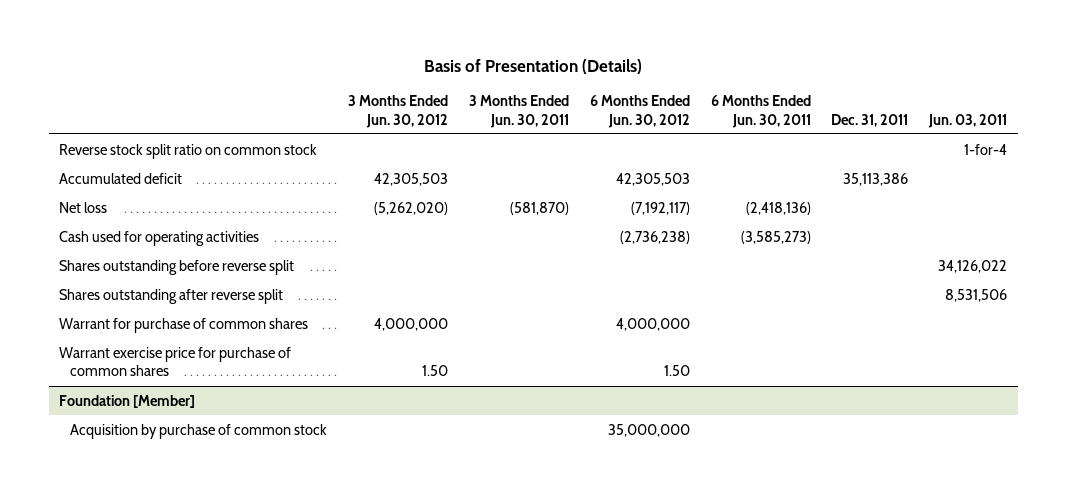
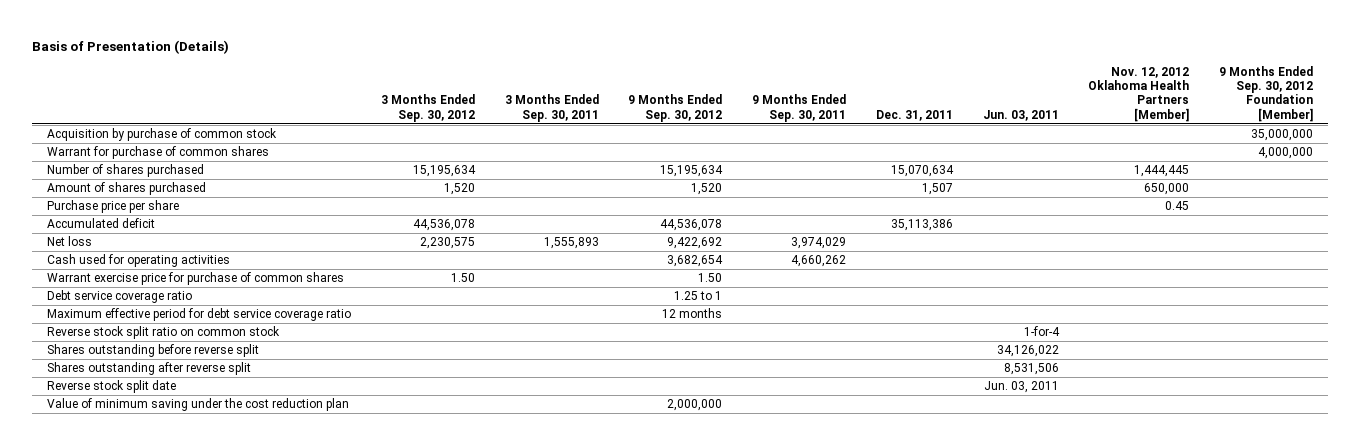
- | 3 Months Ended Jun. 30, 2012 | 3 Months Ended Jun. 30, 2011 | 6 Months Ended Jun. 30, 2012 | 6 Months Ended Jun. 30, 2011 | Dec. 31, 2011 | Jun. 03, 2011
+ | 3 Months Ended Sep. 30, 2012 | 3 Months Ended Sep. 30, 2011 | 9 Months Ended Sep. 30, 2012 | 9 Months Ended Sep. 30, 2011 | Dec. 31, 2011 | Jun. 03, 2011 | Nov. 12, 2012 Oklahoma Health Partners [Member] | 9 Months Ended Sep. 30, 2012 Foundation [Member]
+ Acquisition by purchase of common stock | | | | | | | | 35,000,000
moved up: Warrant for purchase of common shares | | | | | | | | 4,000,000
+ Number of shares purchased | 15,195,634 | | 15,195,634 | | 15,070,634 | | 1,444,445 |
+ Amount of shares purchased | 1,520 | | 1,520 | | 1,507 | | 650,000 |
+ Purchase price per share | | | | | | | 0.45 |
moved up: Warrant exercise price for purchase of common shares | 1.50 | | 1.50 | | | | |
+ Debt service coverage ratio | | | 1.25 to 1 | | | | |
+ Maximum effective period for debt service coverage ratio | | | 12 months | | | | |
moved down: Reverse stock split ratio on common stock | | | | | | 1-for-4 | |
- Foundation [Member]
- Acquisition by purchase of common stock | | | 35,000,000 | | |
+ Reverse stock split date | | | | | | Jun. 03, 2011 | |
+ Value of minimum saving under the cost reduction plan | | | 2,000,000 | | | | |

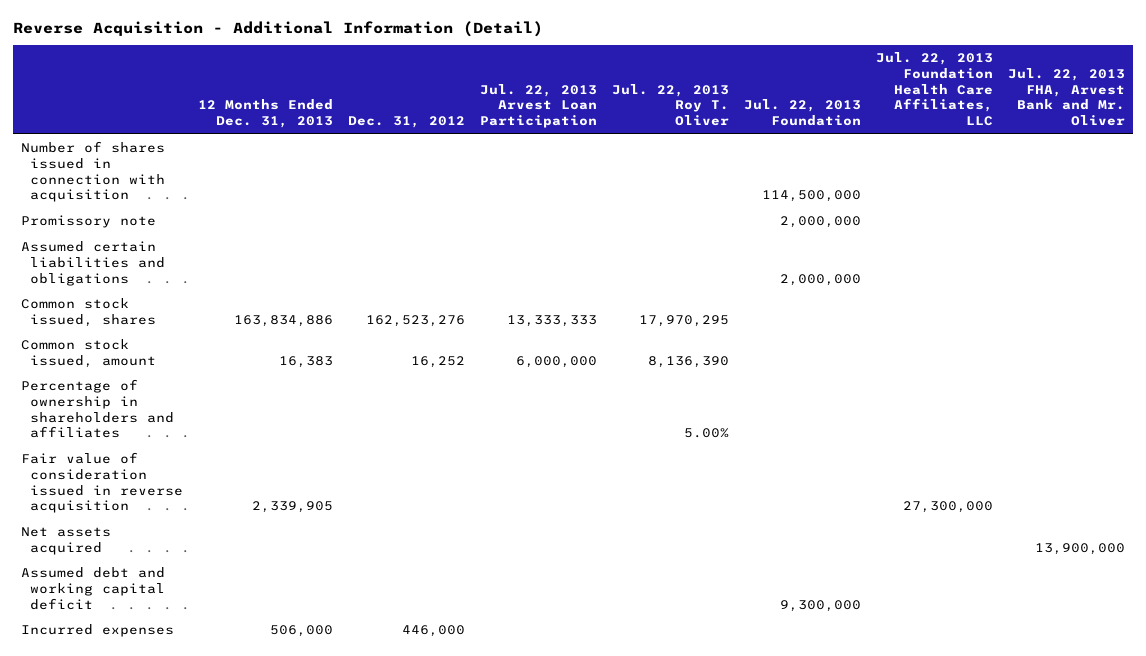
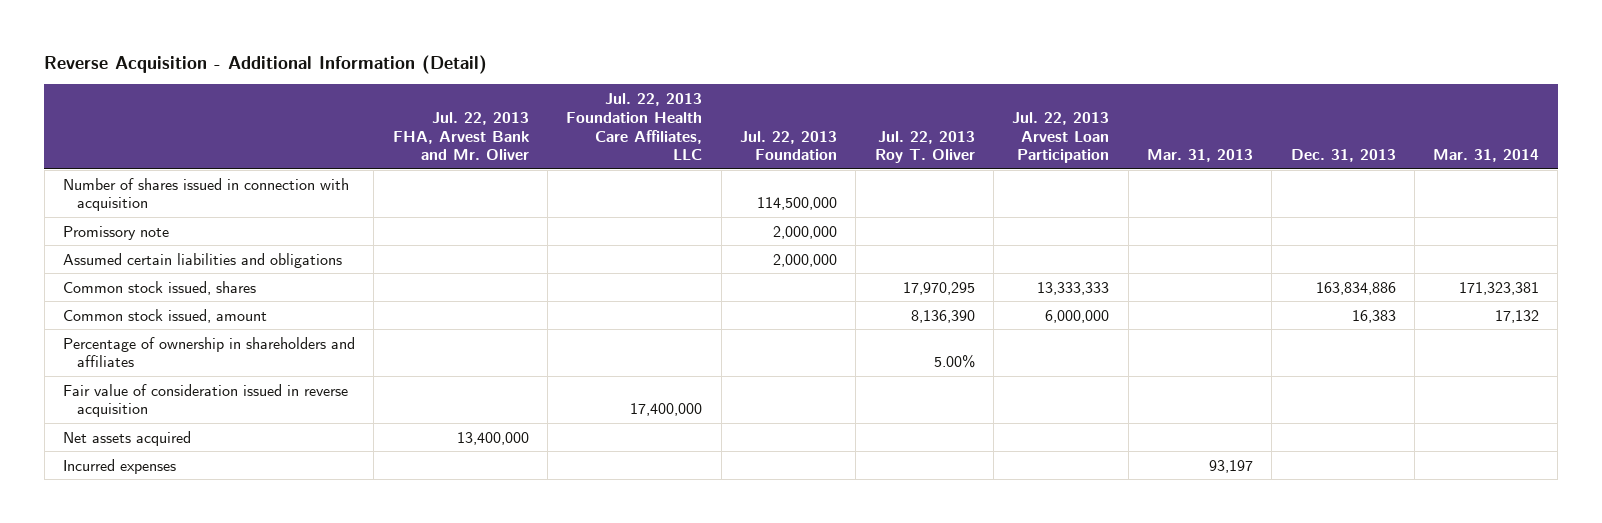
- | 12 Months Ended Dec. 31, 2013 | Dec. 31, 2012 | Jul. 22, 2013 Arvest Loan Participation | Jul. 22, 2013 Roy T. Oliver | Jul. 22, 2013 Foundation | Jul. 22, 2013 Foundation Health Care Affiliates, LLC | Jul. 22, 2013 FHA, Arvest Bank and Mr. Oliver
+ | Jul. 22, 2013 FHA, Arvest Bank and Mr. Oliver | Jul. 22, 2013 Foundation Health Care Affiliates, LLC | Jul. 22, 2013 Foundation | Jul. 22, 2013 Roy T. Oliver | Jul. 22, 2013 Arvest Loan Participation | Mar. 31, 2013 | Dec. 31, 2013 | Mar. 31, 2014
- Fair value of consideration issued in reverse acquisition | 2,339,905 | | | | | 27,300,000 |
- Net assets acquired | | | | | | | 13,900,000
- Assumed debt and working capital deficit | | | | | 9,300,000 | |
+ Fair value of consideration issued in reverse acquisition | | 17,400,000 | | | | | |
+ Net assets acquired | 13,400,000 | | | | | | |

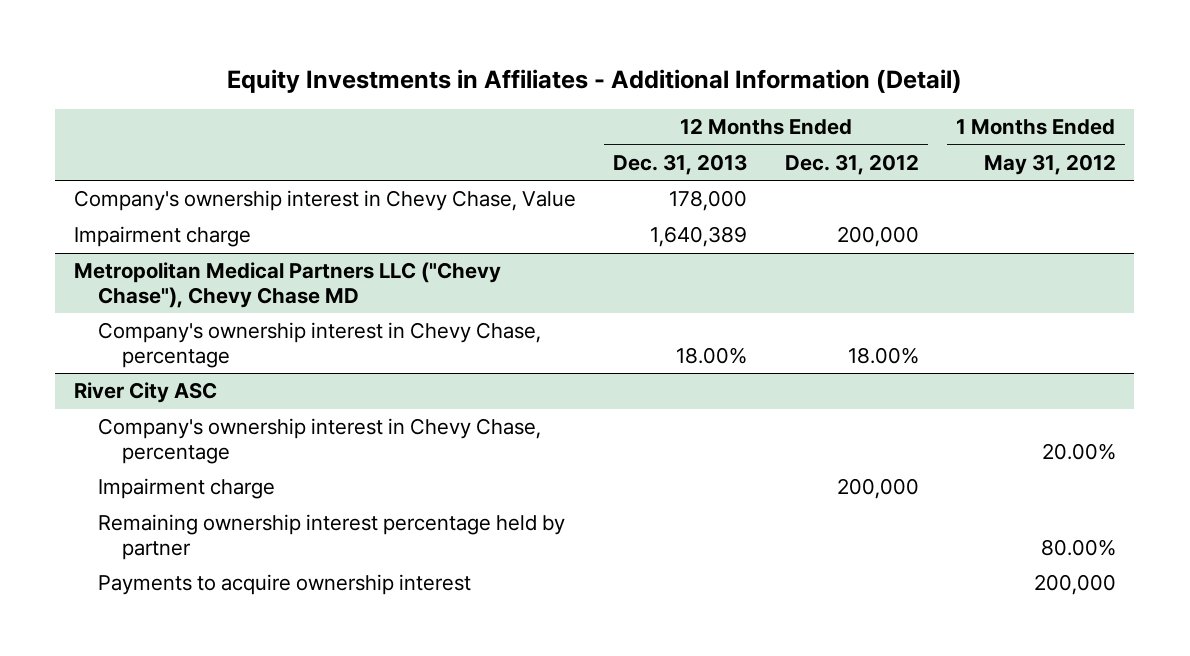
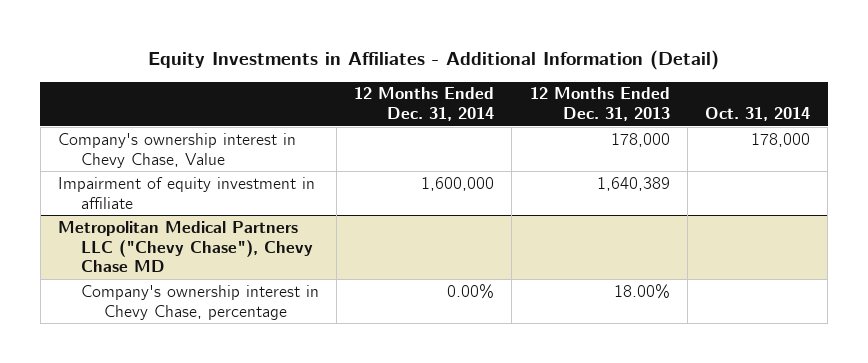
- | 12 Months Ended Dec. 31, 2013 | 12 Months Ended Dec. 31, 2012 | 1 Months Ended May 31, 2012
+ | 12 Months Ended Dec. 31, 2014 | 12 Months Ended Dec. 31, 2013 | Oct. 31, 2014
- Impairment charge | 1,640,389 | 200,000 |
+ Impairment of equity investment in affiliate | 1,600,000 | 1,640,389 |
- River City ASC
- Company's ownership interest in Chevy Chase, percentage | | | 20.00%
- Impairment charge | | 200,000 |
- Remaining ownership interest percentage held by partner | | | 80.00%
- Payments to acquire ownership interest | | | 200,000

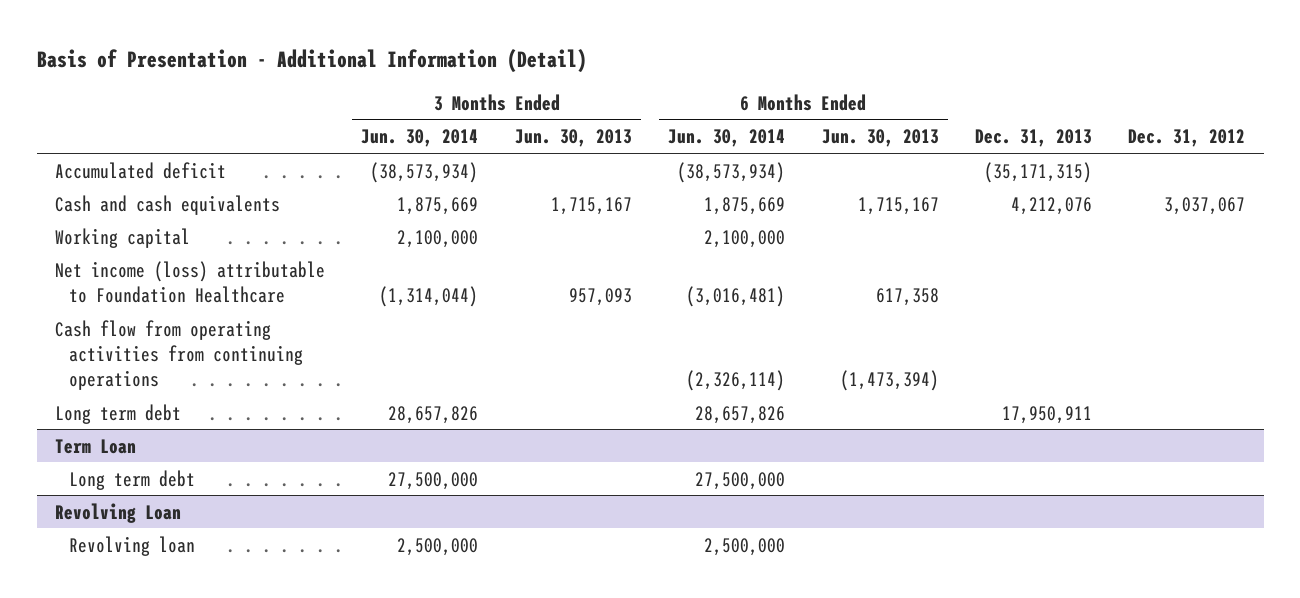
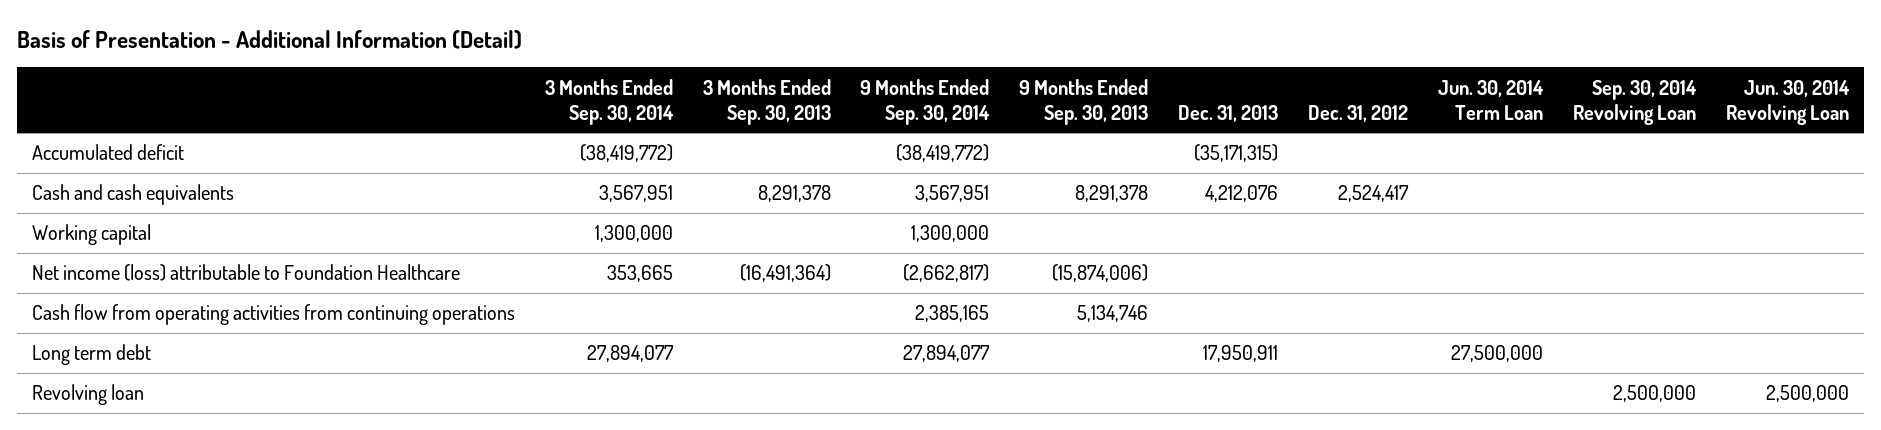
- | 3 Months Ended Jun. 30, 2014 | 3 Months Ended Jun. 30, 2013 | 6 Months Ended Jun. 30, 2014 | 6 Months Ended Jun. 30, 2013 | Dec. 31, 2013 | Dec. 31, 2012
+ | 3 Months Ended Sep. 30, 2014 | 3 Months Ended Sep. 30, 2013 | 9 Months Ended Sep. 30, 2014 | 9 Months Ended Sep. 30, 2013 | Dec. 31, 2013 | Dec. 31, 2012 | Jun. 30, 2014 Term Loan | Sep. 30, 2014 Revolving Loan | Jun. 30, 2014 Revolving Loan
- Cash and cash equivalents | 1,875,669 | 1,715,167 | 1,875,669 | 1,715,167 | 4,212,076 | 3,037,067
+ Cash and cash equivalents | 3,567,951 | 8,291,378 | 3,567,951 | 8,291,378 | 4,212,076 | 2,524,417 | | |
- Term Loan
- Long term debt | 27,500,000 | | 27,500,000 | | |
- Revolving Loan
- Revolving loan | 2,500,000 | | 2,500,000 | | |
+ Revolving loan | | | | | | | | 2,500,000 | 2,500,000

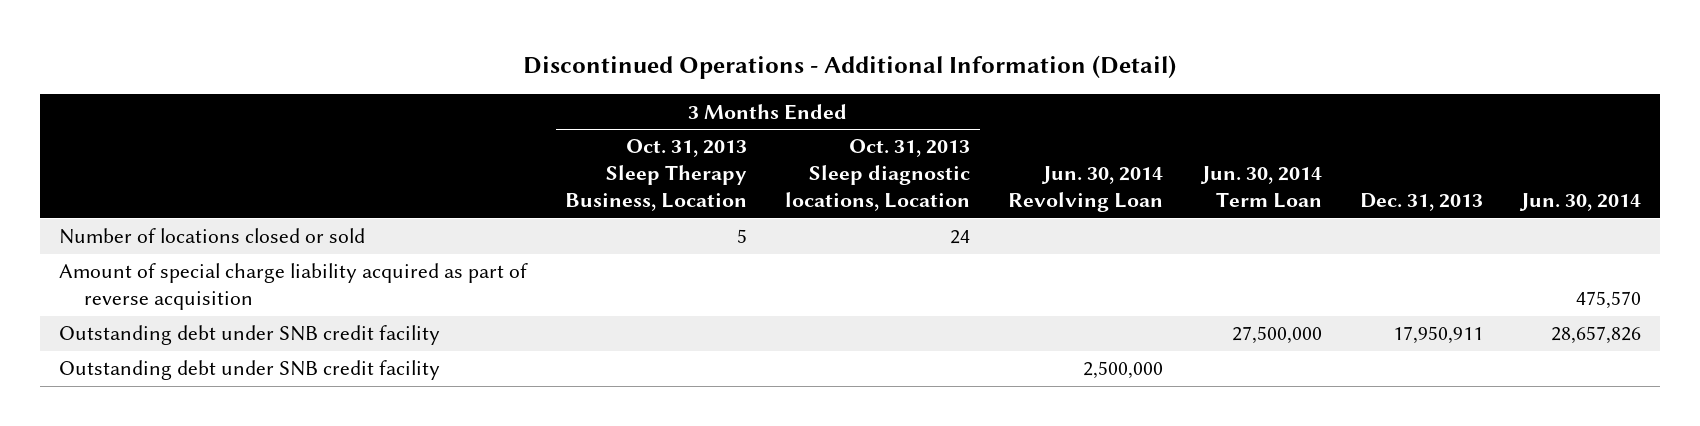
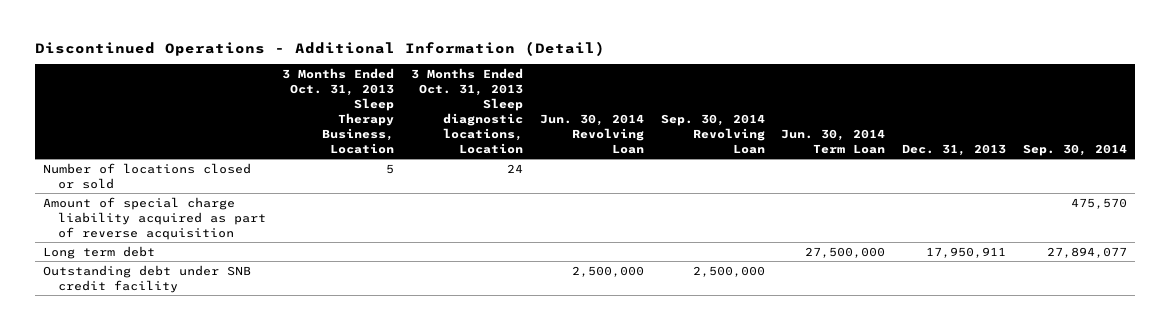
- | 3 Months Ended Oct. 31, 2013 Sleep Therapy Business, Location | 3 Months Ended Oct. 31, 2013 Sleep diagnostic locations, Location | Jun. 30, 2014 Revolving Loan | Jun. 30, 2014 Term Loan | Dec. 31, 2013 | Jun. 30, 2014
+ | 3 Months Ended Oct. 31, 2013 Sleep Therapy Business, Location | 3 Months Ended Oct. 31, 2013 Sleep diagnostic locations, Location | Jun. 30, 2014 Revolving Loan | Sep. 30, 2014 Revolving Loan | Jun. 30, 2014 Term Loan | Dec. 31, 2013 | Sep. 30, 2014
- Outstanding debt under SNB credit facility | | | | 27,500,000 | 17,950,911 | 28,657,826
+ Long term debt | | | | | 27,500,000 | 17,950,911 | 27,894,077

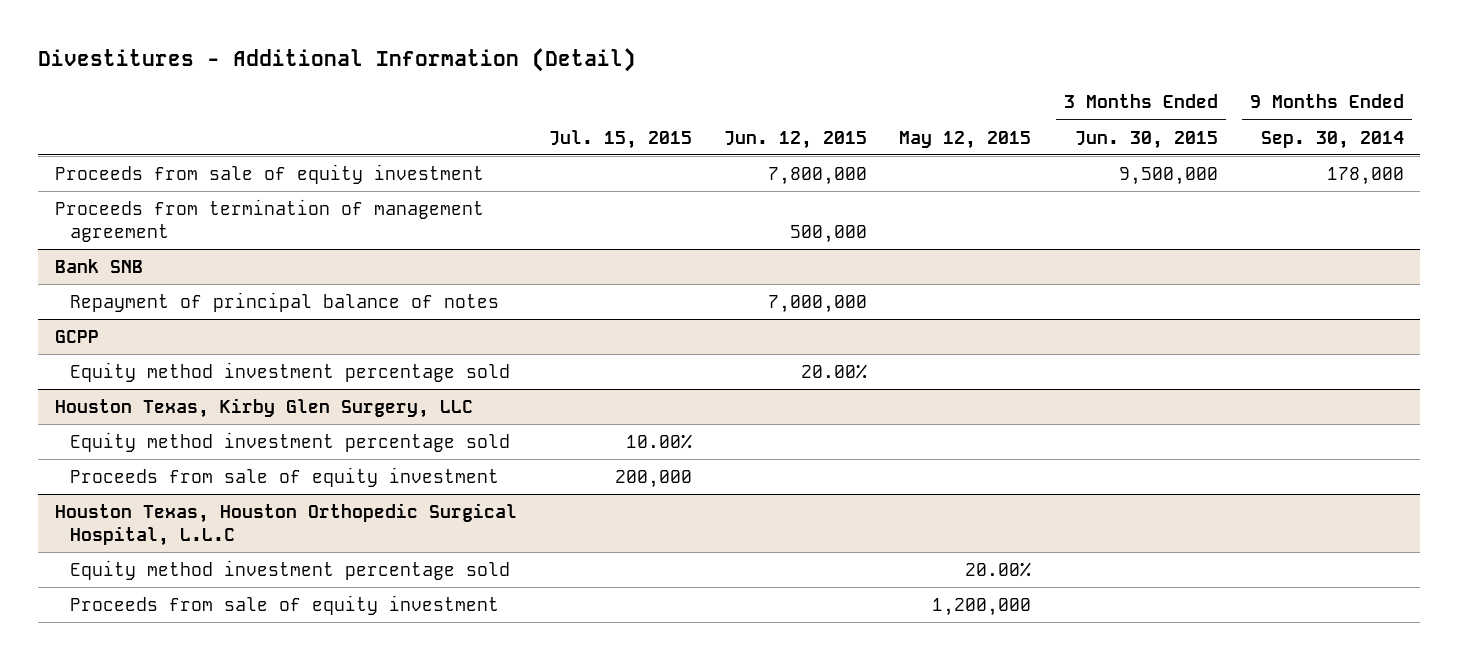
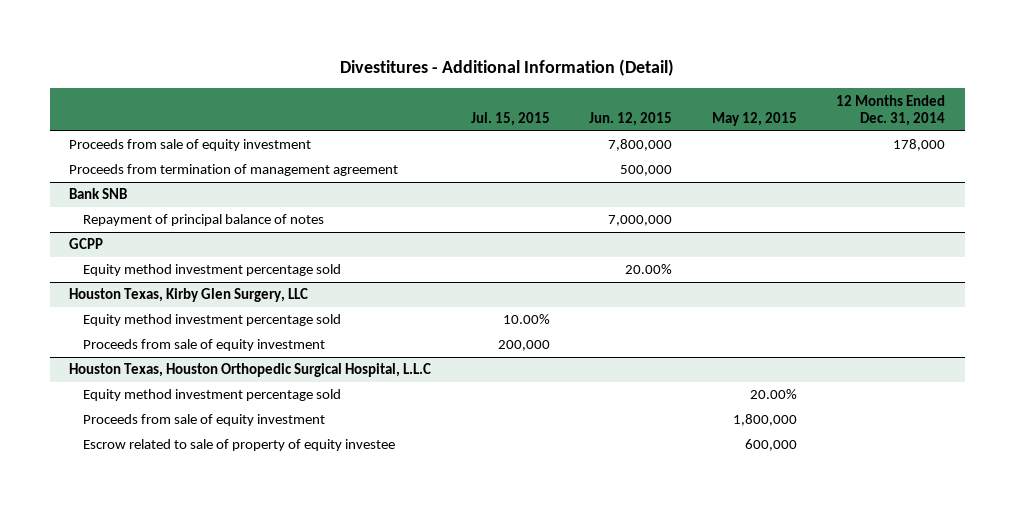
- | Jul. 15, 2015 | Jun. 12, 2015 | May 12, 2015 | 3 Months Ended Jun. 30, 2015 | 9 Months Ended Sep. 30, 2014
+ | Jul. 15, 2015 | Jun. 12, 2015 | May 12, 2015 | 12 Months Ended Dec. 31, 2014
@ Houston Texas, Houston Orthopedic Surgical Hospital, L.L.C
- Proceeds from sale of equity investment | | | 1,200,000 | |
+ Proceeds from sale of equity investment | | | 1,800,000 |
+ Escrow related to sale of property of equity investee | | | 600,000 |

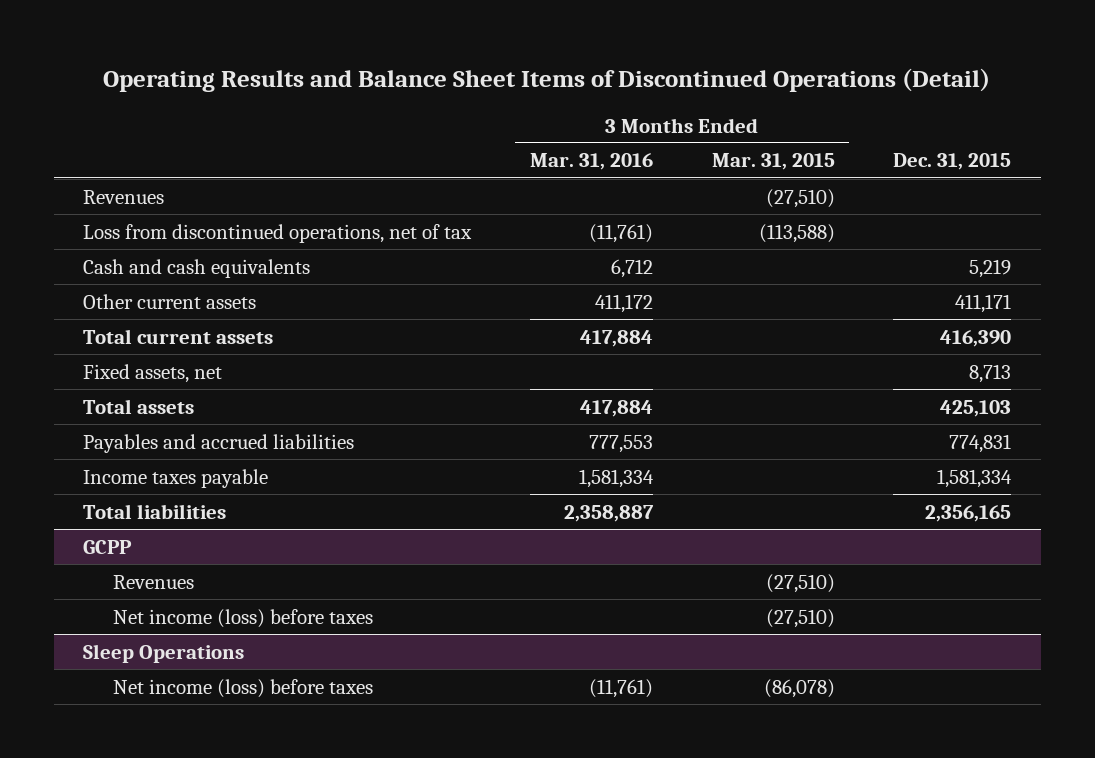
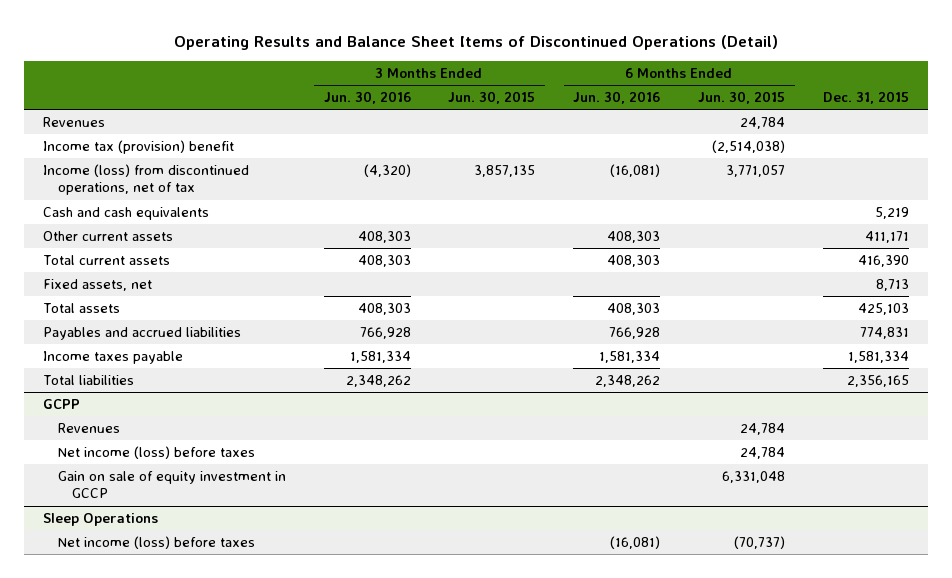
- | 3 Months Ended Mar. 31, 2016 | 3 Months Ended Mar. 31, 2015 | Dec. 31, 2015
+ | 3 Months Ended Jun. 30, 2016 | 3 Months Ended Jun. 30, 2015 | 6 Months Ended Jun. 30, 2016 | 6 Months Ended Jun. 30, 2015 | Dec. 31, 2015
- Loss from discontinued operations, net of tax | (11,761) | (113,588) |
+ Income tax (provision) benefit | | | | (2,514,038) |
+ Income (loss) from discontinued operations, net of tax | (4,320) | 3,857,135 | (16,081) | 3,771,057 |
@ GCPP
+ Gain on sale of equity investment in GCCP | | | | 6,331,048 |

